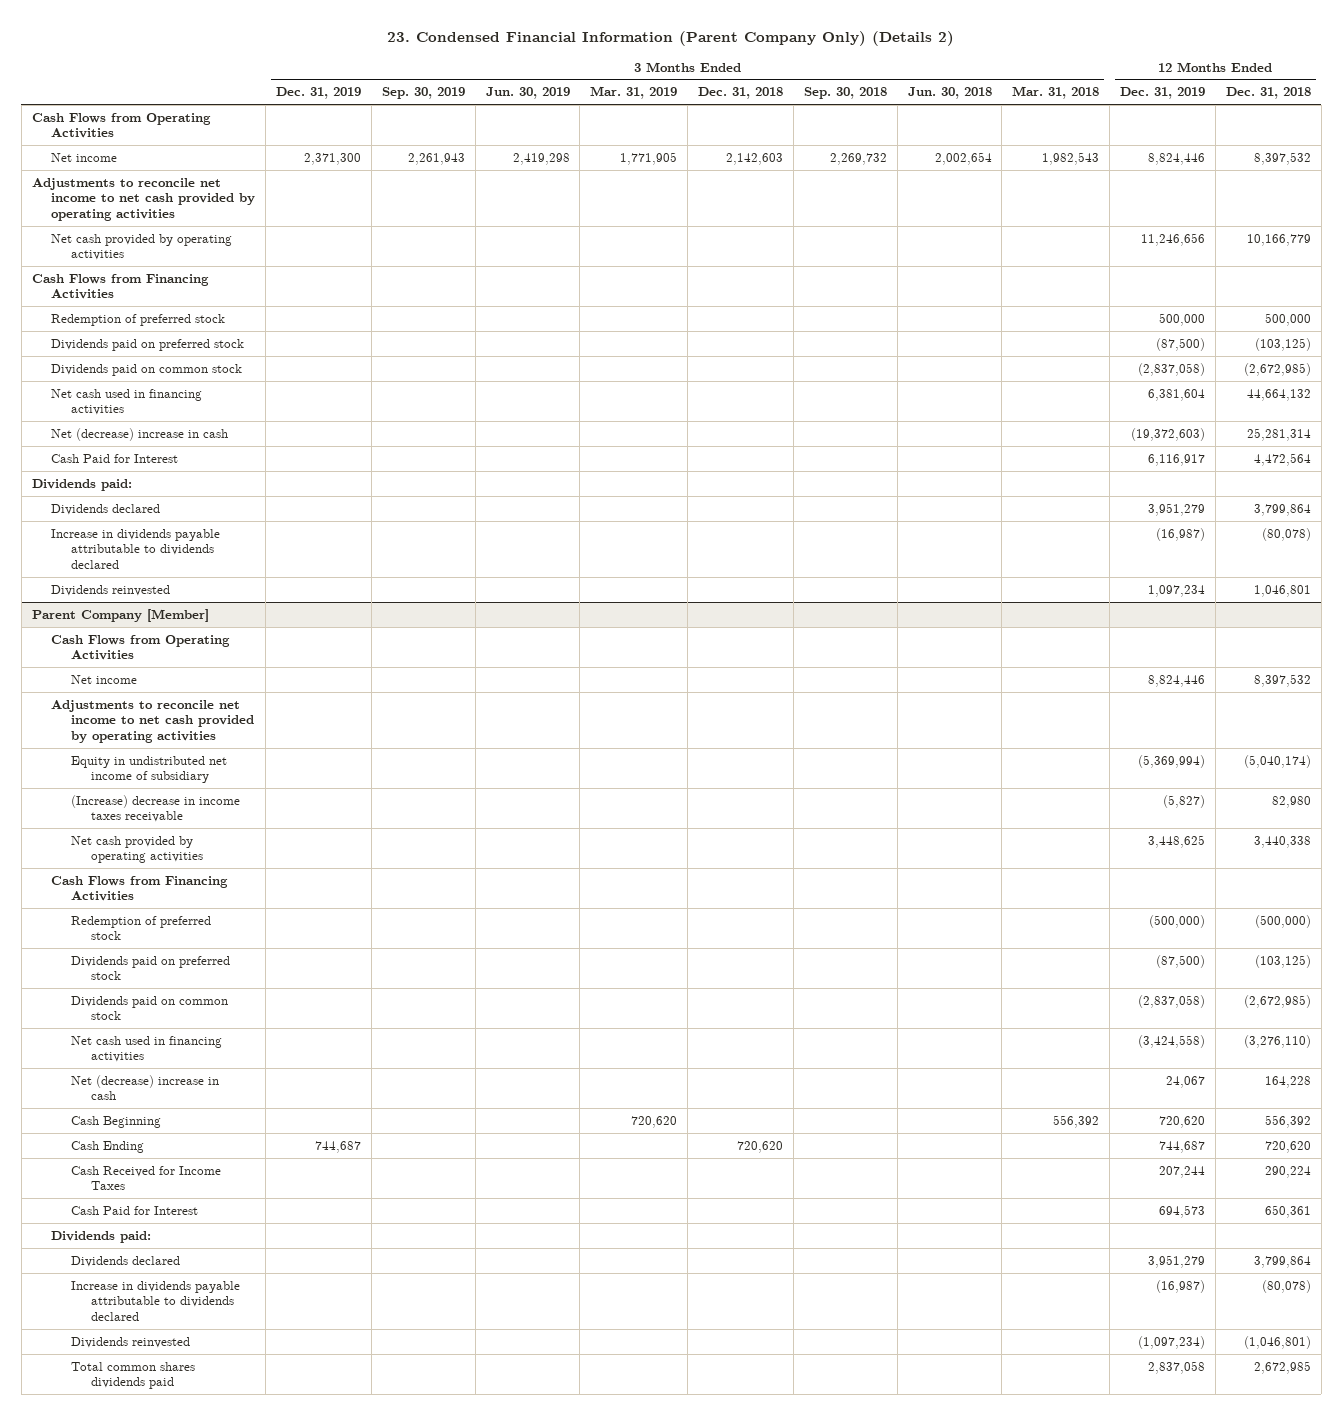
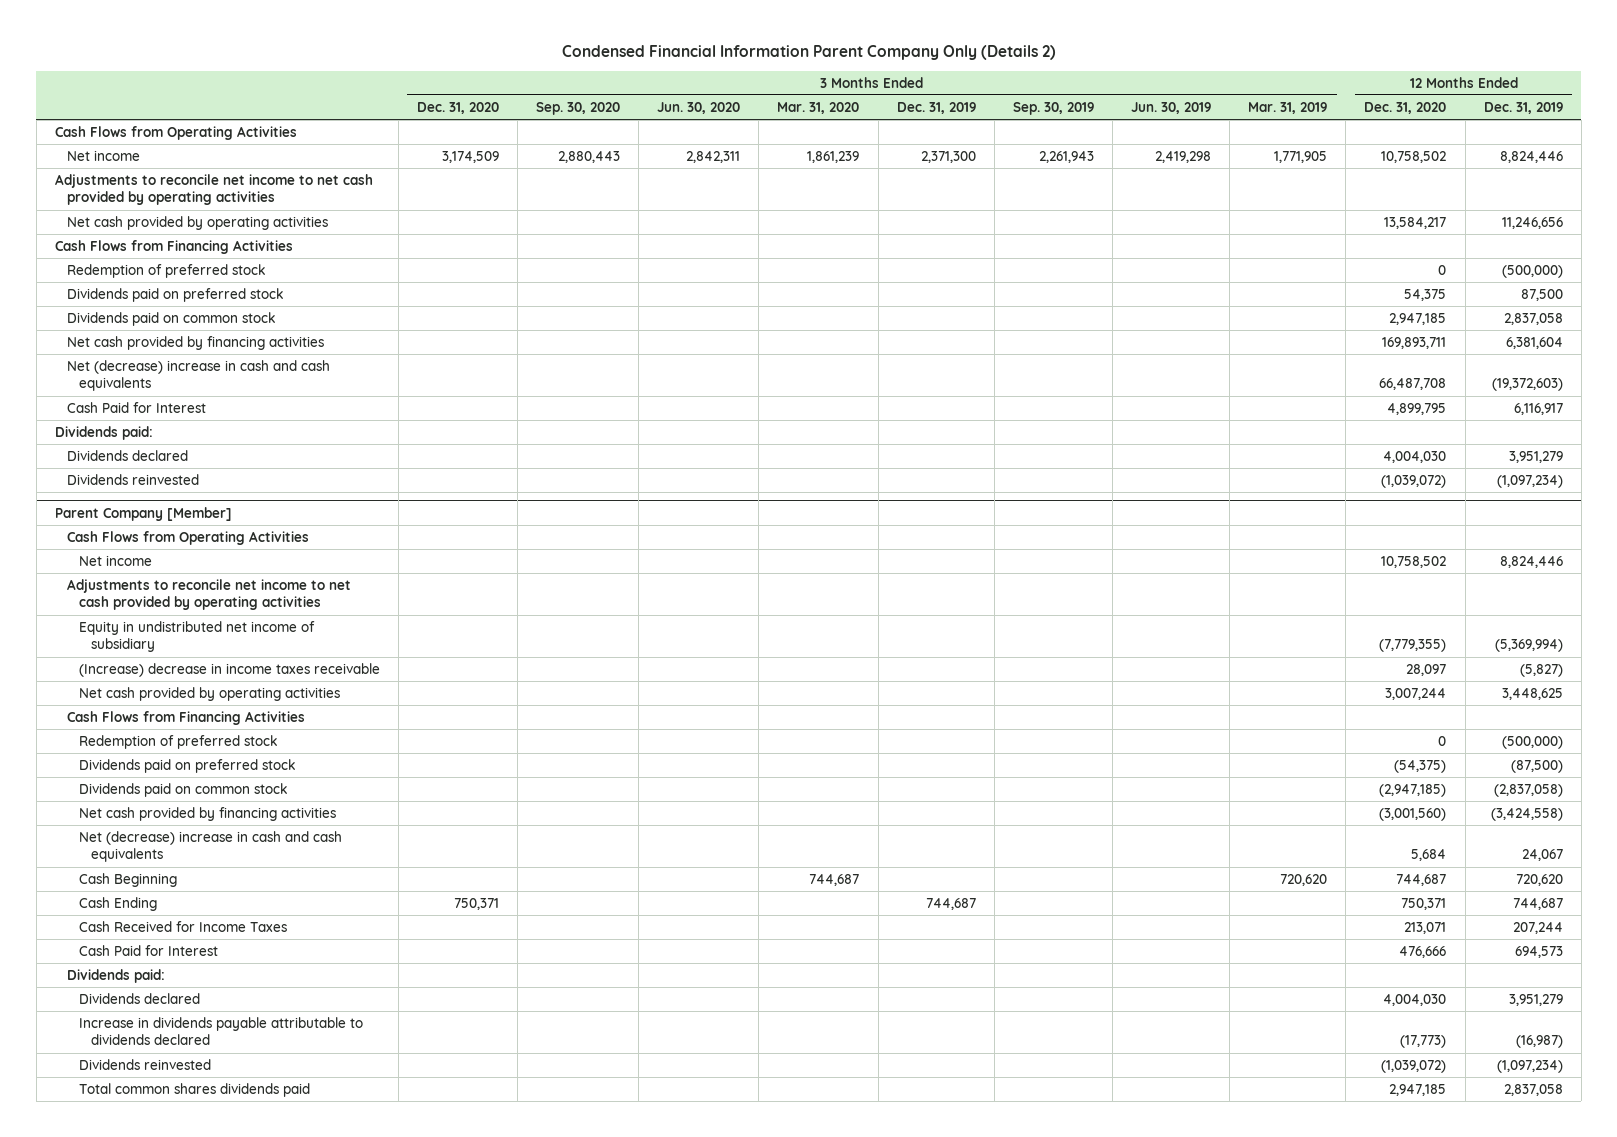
- 23. Condensed Financial Information (Parent Company Only) (Details 2)
+ Condensed Financial Information Parent Company Only (Details 2)
- | 3 Months Ended Dec. 31, 2019 | 3 Months Ended Sep. 30, 2019 | 3 Months Ended Jun. 30, 2019 | 3 Months Ended Mar. 31, 2019 | 3 Months Ended Dec. 31, 2018 | 3 Months Ended Sep. 30, 2018 | 3 Months Ended Jun. 30, 2018 | 3 Months Ended Mar. 31, 2018 | 12 Months Ended Dec. 31, 2019 | 12 Months Ended Dec. 31, 2018
+ | 3 Months Ended Dec. 31, 2020 | 3 Months Ended Sep. 30, 2020 | 3 Months Ended Jun. 30, 2020 | 3 Months Ended Mar. 31, 2020 | 3 Months Ended Dec. 31, 2019 | 3 Months Ended Sep. 30, 2019 | 3 Months Ended Jun. 30, 2019 | 3 Months Ended Mar. 31, 2019 | 12 Months Ended Dec. 31, 2020 | 12 Months Ended Dec. 31, 2019
- Redemption of preferred stock | | | | | | | | | 500,000 | 500,000
- Dividends paid on preferred stock | | | | | | | | | (87,500) | (103,125)
- Dividends paid on common stock | | | | | | | | | (2,837,058) | (2,672,985)
- Net cash used in financing activities | | | | | | | | | 6,381,604 | 44,664,132
- Net (decrease) increase in cash | | | | | | | | | (19,372,603) | 25,281,314
+ Redemption of preferred stock | | | | | | | | | 0 | (500,000)
+ Dividends paid on preferred stock | | | | | | | | | 54,375 | 87,500
+ Dividends paid on common stock | | | | | | | | | 2,947,185 | 2,837,058
+ Net cash provided by financing activities | | | | | | | | | 169,893,711 | 6,381,604
+ Net (decrease) increase in cash and cash equivalents | | | | | | | | | 66,487,708 | (19,372,603)
- Increase in dividends payable attributable to dividends declared | | | | | | | | | (16,987) | (80,078)
- Dividends reinvested | | | | | | | | | 1,097,234 | 1,046,801
+ Dividends reinvested | | | | | | | | | (1,039,072) | (1,097,234)
@ Parent Company [Member]
- Net cash used in financing activities | | | | | | | | | (3,424,558) | (3,276,110)
- Net (decrease) increase in cash | | | | | | | | | 24,067 | 164,228
+ Net cash provided by financing activities | | | | | | | | | (3,001,560) | (3,424,558)
+ Net (decrease) increase in cash and cash equivalents | | | | | | | | | 5,684 | 24,067

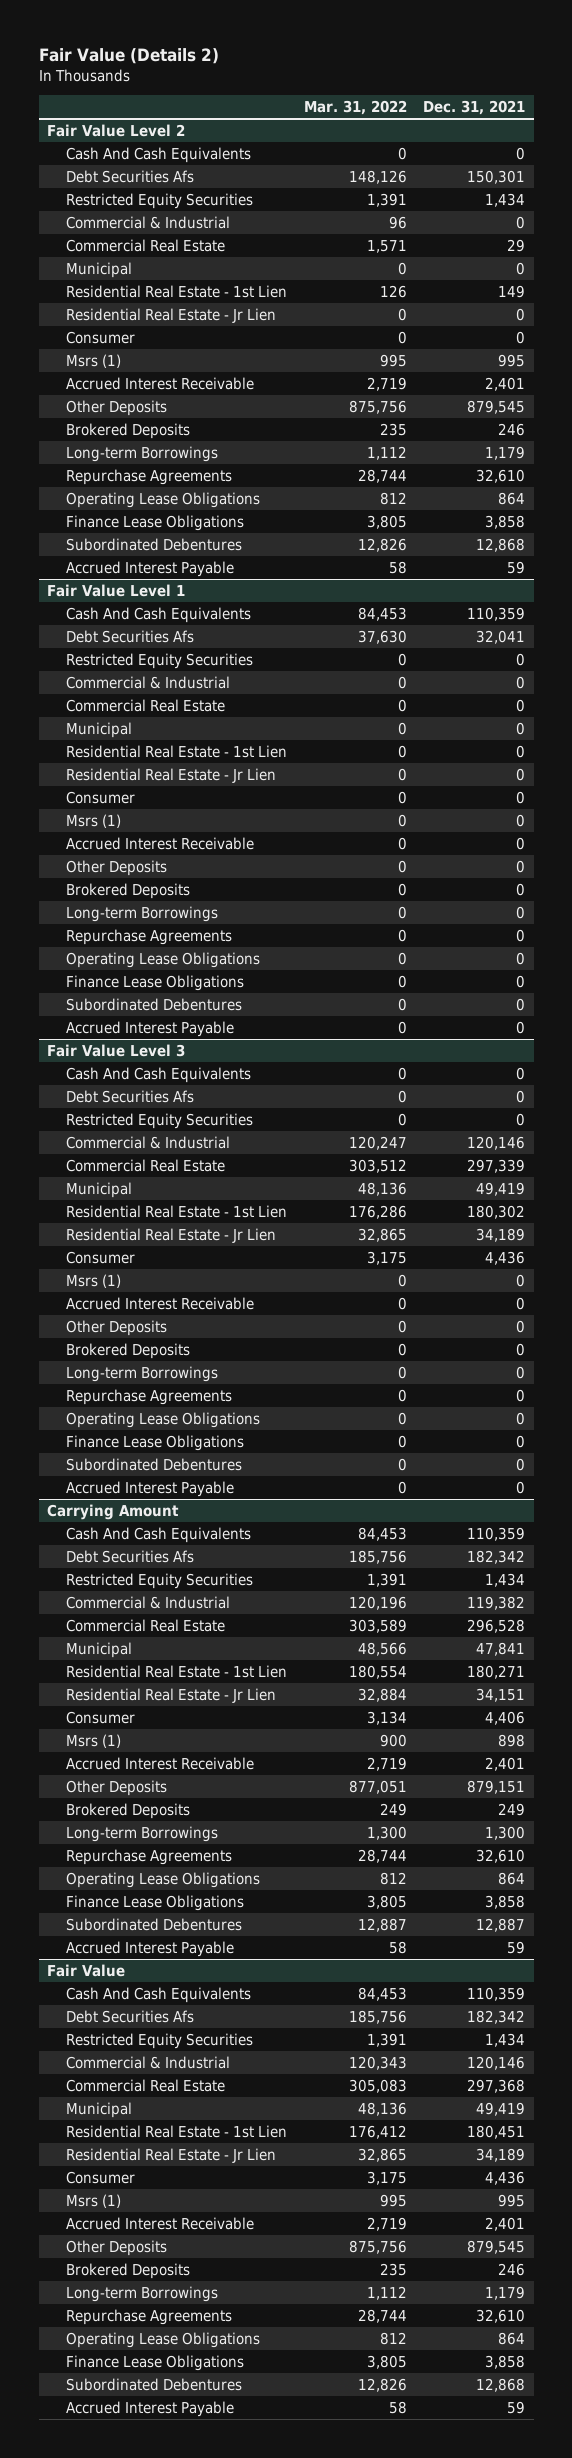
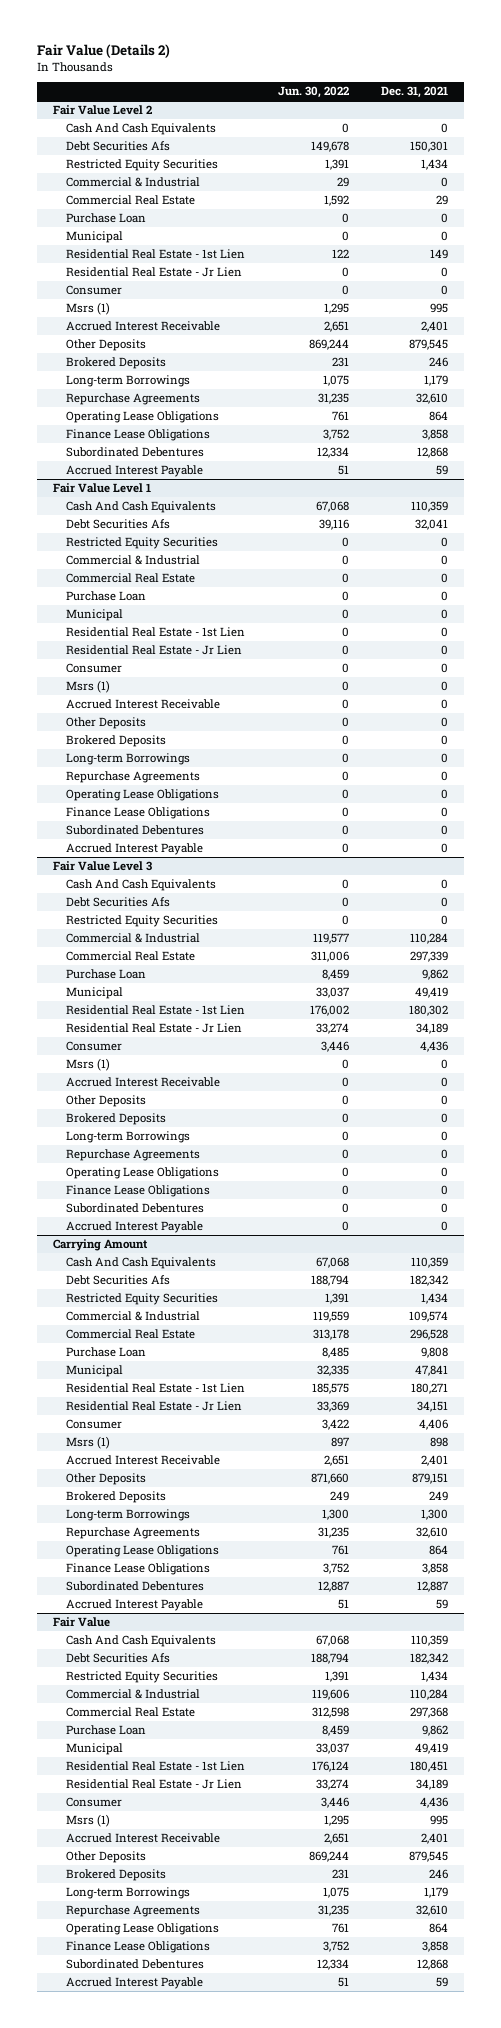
- | Mar. 31, 2022 | Dec. 31, 2021
+ | Jun. 30, 2022 | Dec. 31, 2021
@ Fair Value Level 2
+ Purchase Loan | 0 | 0
@ Fair Value Level 1
+ Purchase Loan | 0 | 0
@ Fair Value Level 3
- Commercial & Industrial | 120,247 | 120,146
+ Commercial & Industrial | 119,577 | 110,284
+ Purchase Loan | 8,459 | 9,862
@ Carrying Amount
- Commercial & Industrial | 120,196 | 119,382
+ Commercial & Industrial | 119,559 | 109,574
+ Purchase Loan | 8,485 | 9,808
@ Fair Value
- Commercial & Industrial | 120,343 | 120,146
+ Commercial & Industrial | 119,606 | 110,284
+ Purchase Loan | 8,459 | 9,862

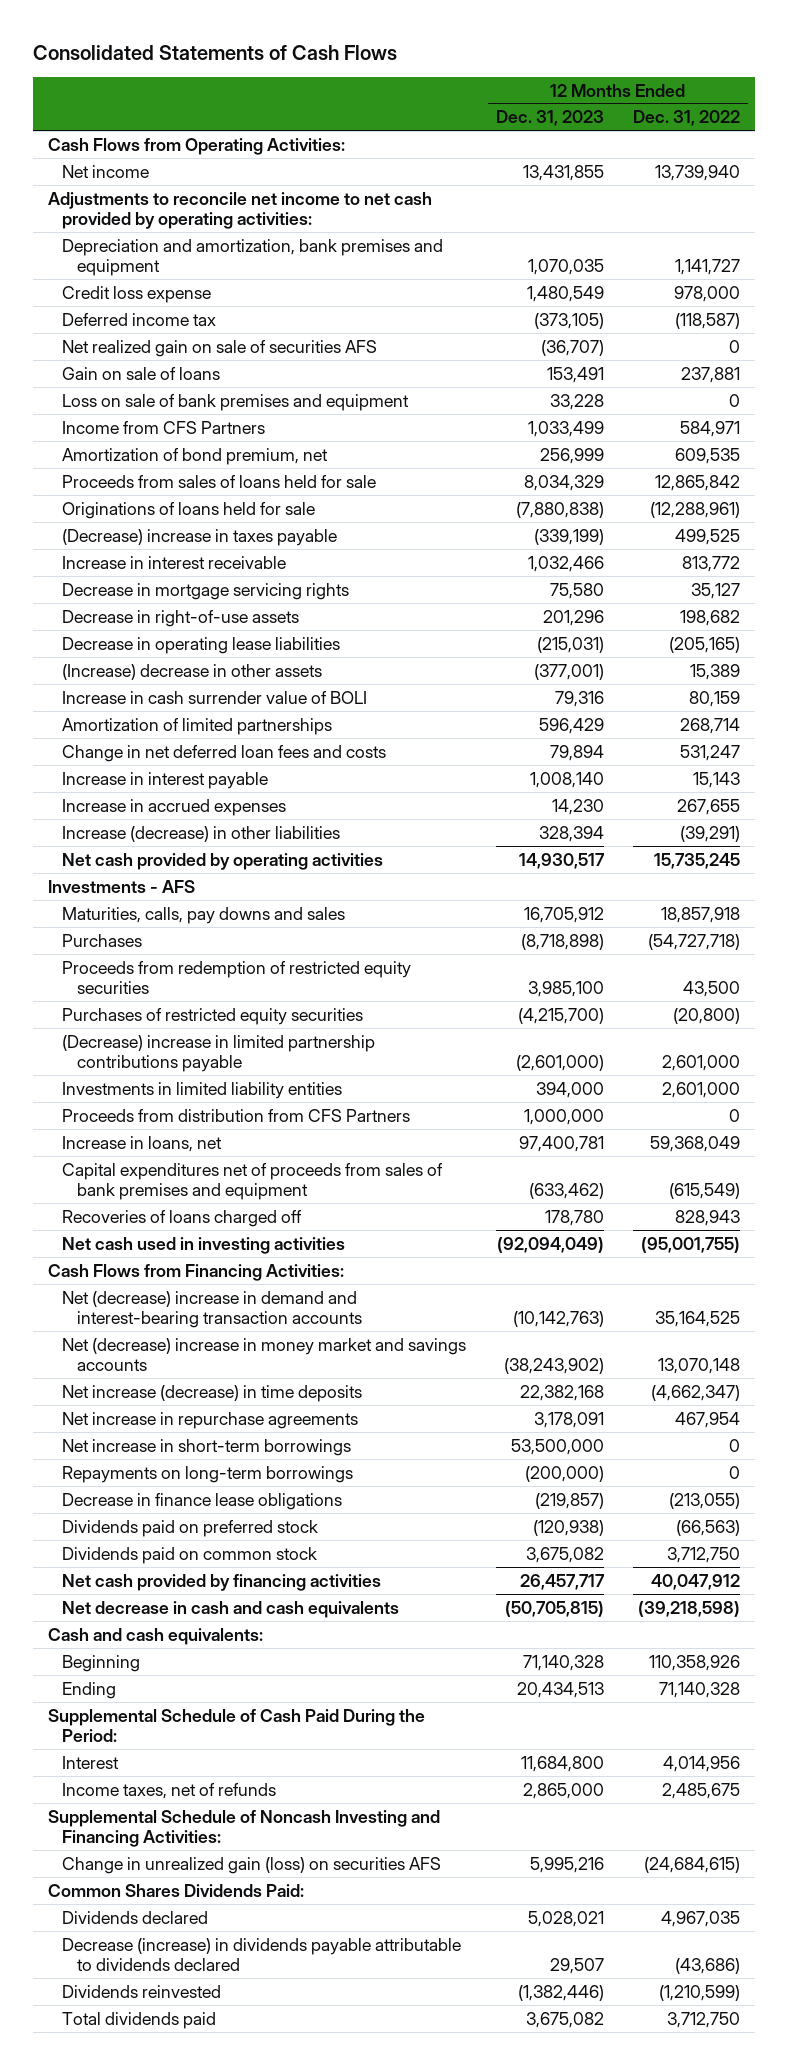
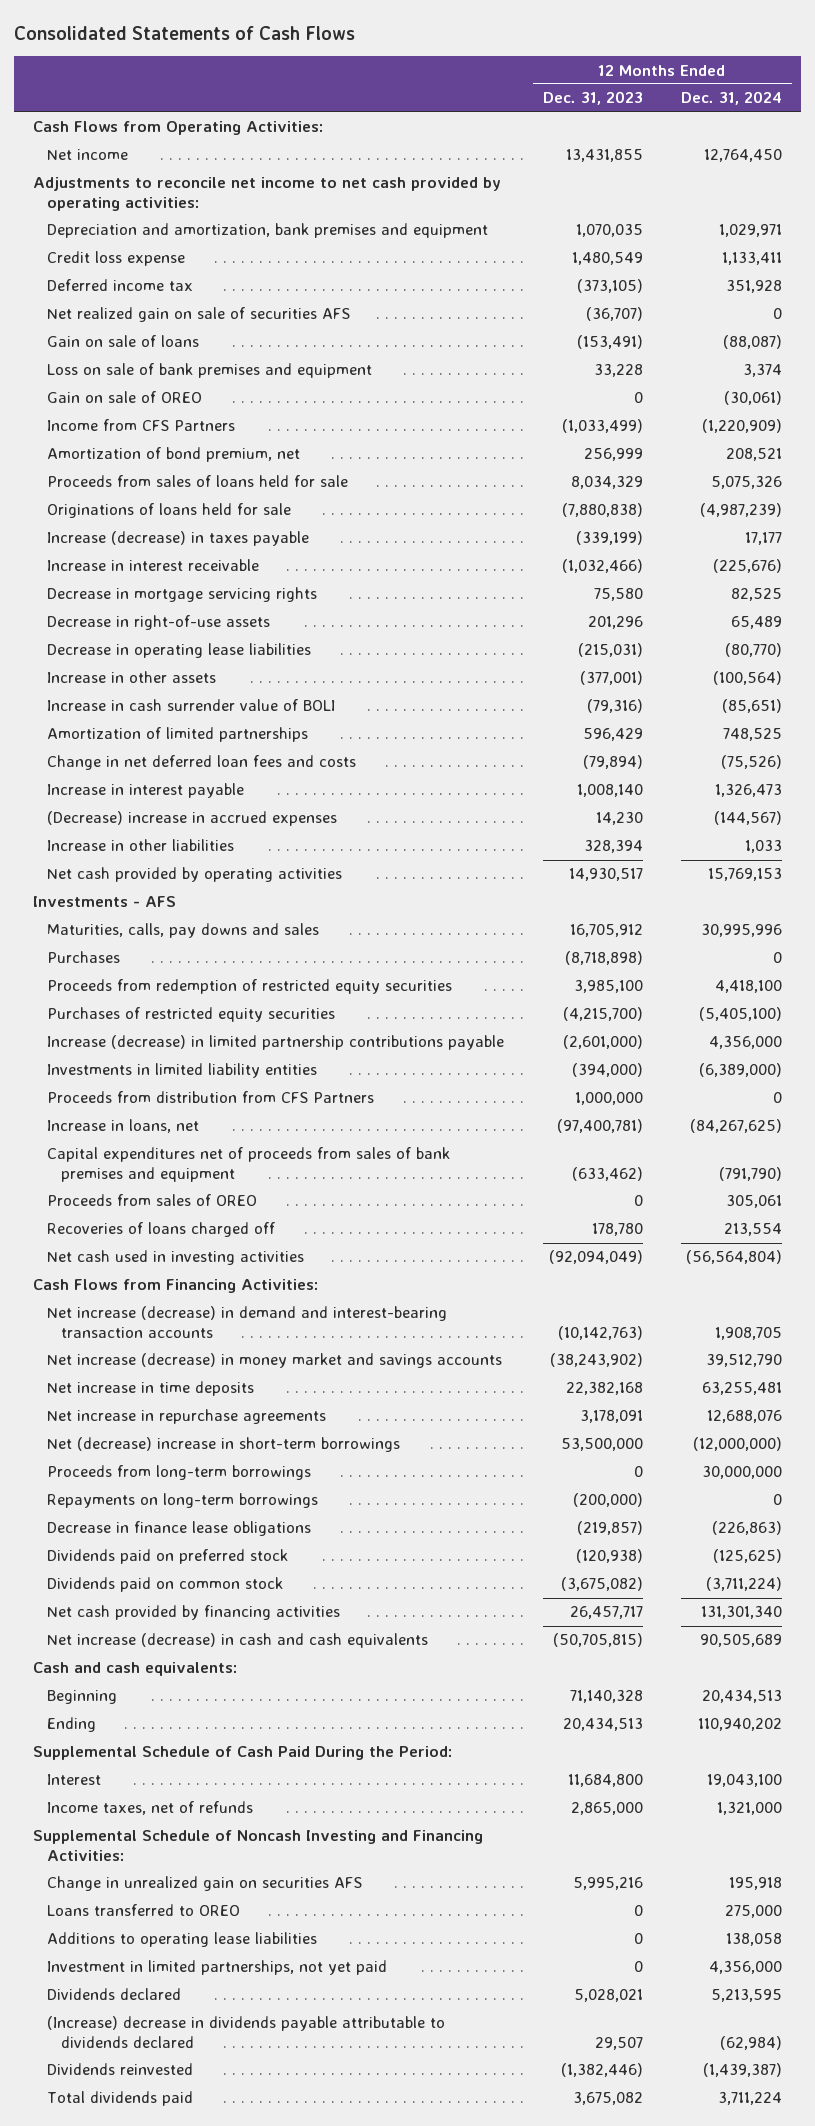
- | 12 Months Ended Dec. 31, 2023 | 12 Months Ended Dec. 31, 2022
+ | 12 Months Ended Dec. 31, 2023 | 12 Months Ended Dec. 31, 2024
- Gain on sale of loans | 153,491 | 237,881
+ Gain on sale of loans | (153,491) | (88,087)
- Income from CFS Partners | 1,033,499 | 584,971
+ Gain on sale of OREO | 0 | (30,061)
+ Income from CFS Partners | (1,033,499) | (1,220,909)
- (Decrease) increase in taxes payable | (339,199) | 499,525
- Increase in interest receivable | 1,032,466 | 813,772
+ Increase (decrease) in taxes payable | (339,199) | 17,177
+ Increase in interest receivable | (1,032,466) | (225,676)
- (Increase) decrease in other assets | (377,001) | 15,389
- Increase in cash surrender value of BOLI | 79,316 | 80,159
+ Increase in other assets | (377,001) | (100,564)
+ Increase in cash surrender value of BOLI | (79,316) | (85,651)
- Change in net deferred loan fees and costs | 79,894 | 531,247
+ Change in net deferred loan fees and costs | (79,894) | (75,526)
- Increase in accrued expenses | 14,230 | 267,655
- Increase (decrease) in other liabilities | 328,394 | (39,291)
+ (Decrease) increase in accrued expenses | 14,230 | (144,567)
+ Increase in other liabilities | 328,394 | 1,033
- (Decrease) increase in limited partnership contributions payable | (2,601,000) | 2,601,000
- Investments in limited liability entities | 394,000 | 2,601,000
+ Increase (decrease) in limited partnership contributions payable | (2,601,000) | 4,356,000
+ Investments in limited liability entities | (394,000) | (6,389,000)
- Increase in loans, net | 97,400,781 | 59,368,049
+ Increase in loans, net | (97,400,781) | (84,267,625)
+ Proceeds from sales of OREO | 0 | 305,061
- Net (decrease) increase in demand and interest-bearing transaction accounts | (10,142,763) | 35,164,525
- Net (decrease) increase in money market and savings accounts | (38,243,902) | 13,070,148
- Net increase (decrease) in time deposits | 22,382,168 | (4,662,347)
+ Net increase (decrease) in demand and interest-bearing transaction accounts | (10,142,763) | 1,908,705
+ Net increase (decrease) in money market and savings accounts | (38,243,902) | 39,512,790
+ Net increase in time deposits | 22,382,168 | 63,255,481
- Net increase in short-term borrowings | 53,500,000 | 0
+ Net (decrease) increase in short-term borrowings | 53,500,000 | (12,000,000)
+ Proceeds from long-term borrowings | 0 | 30,000,000
- Dividends paid on common stock | 3,675,082 | 3,712,750
+ Dividends paid on common stock | (3,675,082) | (3,711,224)
- Net decrease in cash and cash equivalents | (50,705,815) | (39,218,598)
+ Net increase (decrease) in cash and cash equivalents | (50,705,815) | 90,505,689
- Change in unrealized gain (loss) on securities AFS | 5,995,216 | (24,684,615)
- Common Shares Dividends Paid:
+ Change in unrealized gain on securities AFS | 5,995,216 | 195,918
+ Loans transferred to OREO | 0 | 275,000
+ Additions to operating lease liabilities | 0 | 138,058
+ Investment in limited partnerships, not yet paid | 0 | 4,356,000
- Decrease (increase) in dividends payable attributable to dividends declared | 29,507 | (43,686)
+ (Increase) decrease in dividends payable attributable to dividends declared | 29,507 | (62,984)

